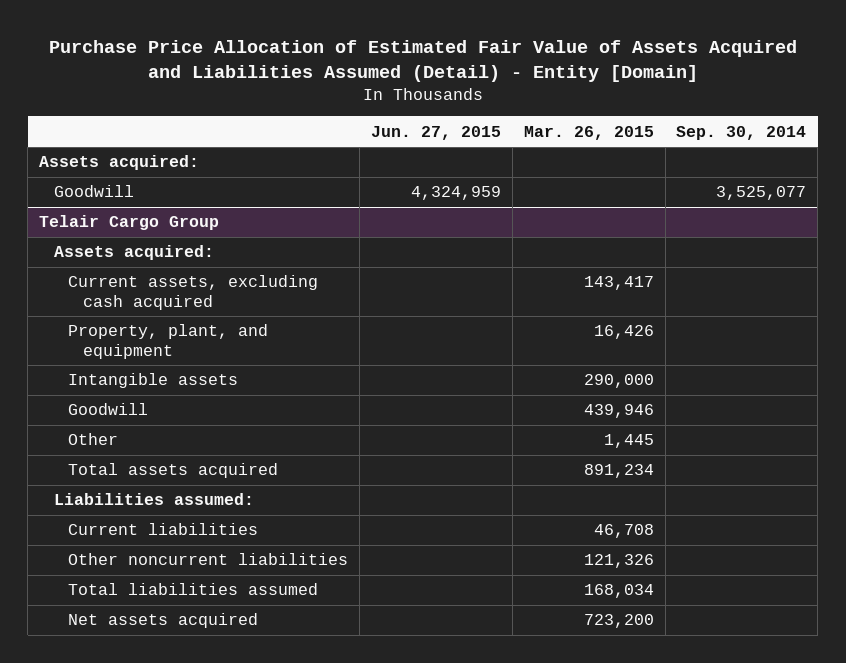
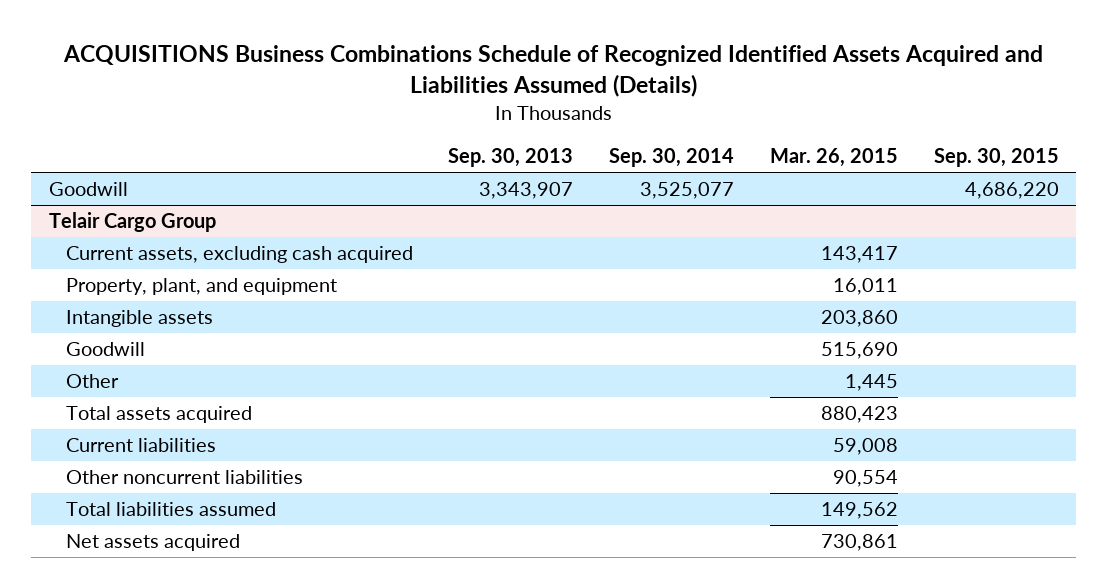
- Purchase Price Allocation of Estimated Fair Value of Assets Acquired and Liabilities Assumed (Detail) - Entity [Domain]
+ ACQUISITIONS Business Combinations Schedule of Recognized Identified Assets Acquired and Liabilities Assumed (Details)
- | Jun. 27, 2015 | Mar. 26, 2015 | Sep. 30, 2014
+ | Sep. 30, 2013 | Sep. 30, 2014 | Mar. 26, 2015 | Sep. 30, 2015
- Assets acquired:
@ Telair Cargo Group
- Assets acquired:
- Property, plant, and equipment | | 16,426 |
- Intangible assets | | 290,000 |
- Goodwill | | 439,946 |
+ Property, plant, and equipment | | | 16,011 |
+ Intangible assets | | | 203,860 |
+ Goodwill | | | 515,690 |
- Total assets acquired | | 891,234 |
- Liabilities assumed:
- Current liabilities | | 46,708 |
- Other noncurrent liabilities | | 121,326 |
- Total liabilities assumed | | 168,034 |
- Net assets acquired | | 723,200 |
+ Total assets acquired | | | 880,423 |
+ Current liabilities | | | 59,008 |
+ Other noncurrent liabilities | | | 90,554 |
+ Total liabilities assumed | | | 149,562 |
+ Net assets acquired | | | 730,861 |

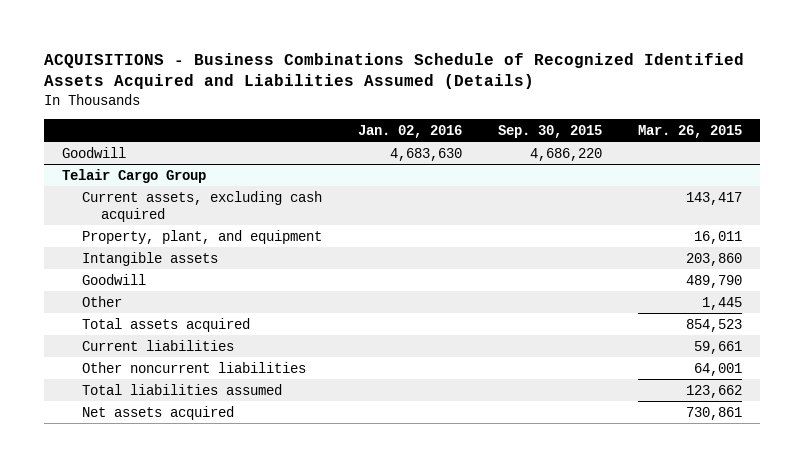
- ACQUISITIONS Business Combinations Schedule of Recognized Identified Assets Acquired and Liabilities Assumed (Details)
+ ACQUISITIONS - Business Combinations Schedule of Recognized Identified Assets Acquired and Liabilities Assumed (Details)
- | Sep. 30, 2013 | Sep. 30, 2014 | Mar. 26, 2015 | Sep. 30, 2015
+ | Jan. 02, 2016 | Sep. 30, 2015 | Mar. 26, 2015
@ Telair Cargo Group
- Goodwill | | | 515,690 |
+ Goodwill | | | 489,790
- Total assets acquired | | | 880,423 |
- Current liabilities | | | 59,008 |
- Other noncurrent liabilities | | | 90,554 |
- Total liabilities assumed | | | 149,562 |
+ Total assets acquired | | | 854,523
+ Current liabilities | | | 59,661
+ Other noncurrent liabilities | | | 64,001
+ Total liabilities assumed | | | 123,662

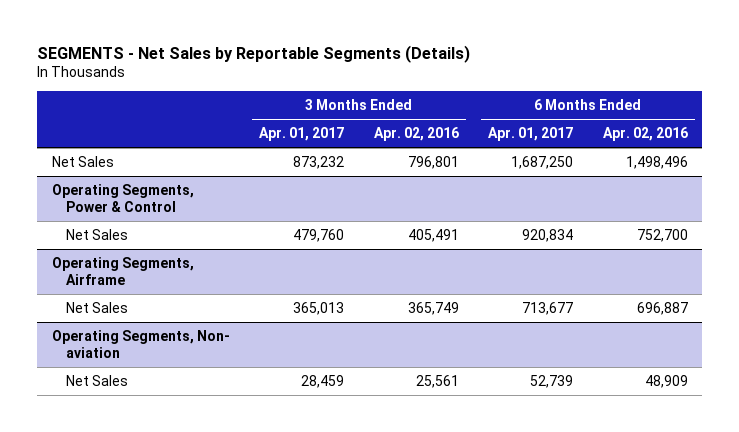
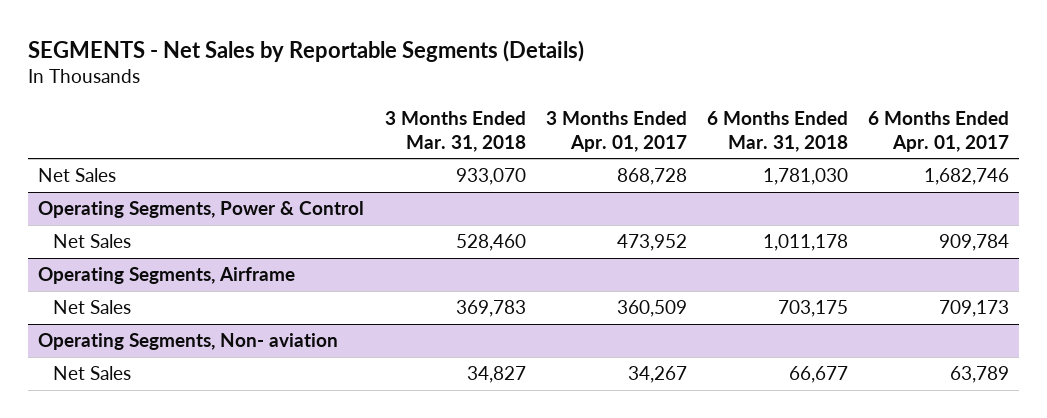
- | 3 Months Ended Apr. 01, 2017 | 3 Months Ended Apr. 02, 2016 | 6 Months Ended Apr. 01, 2017 | 6 Months Ended Apr. 02, 2016
+ | 3 Months Ended Mar. 31, 2018 | 3 Months Ended Apr. 01, 2017 | 6 Months Ended Mar. 31, 2018 | 6 Months Ended Apr. 01, 2017
- Net Sales | 873,232 | 796,801 | 1,687,250 | 1,498,496
+ Net Sales | 933,070 | 868,728 | 1,781,030 | 1,682,746
@ Operating Segments, Power & Control
- Net Sales | 479,760 | 405,491 | 920,834 | 752,700
+ Net Sales | 528,460 | 473,952 | 1,011,178 | 909,784
@ Operating Segments, Airframe
- Net Sales | 365,013 | 365,749 | 713,677 | 696,887
+ Net Sales | 369,783 | 360,509 | 703,175 | 709,173
@ Operating Segments, Non- aviation
- Net Sales | 28,459 | 25,561 | 52,739 | 48,909
+ Net Sales | 34,827 | 34,267 | 66,677 | 63,789

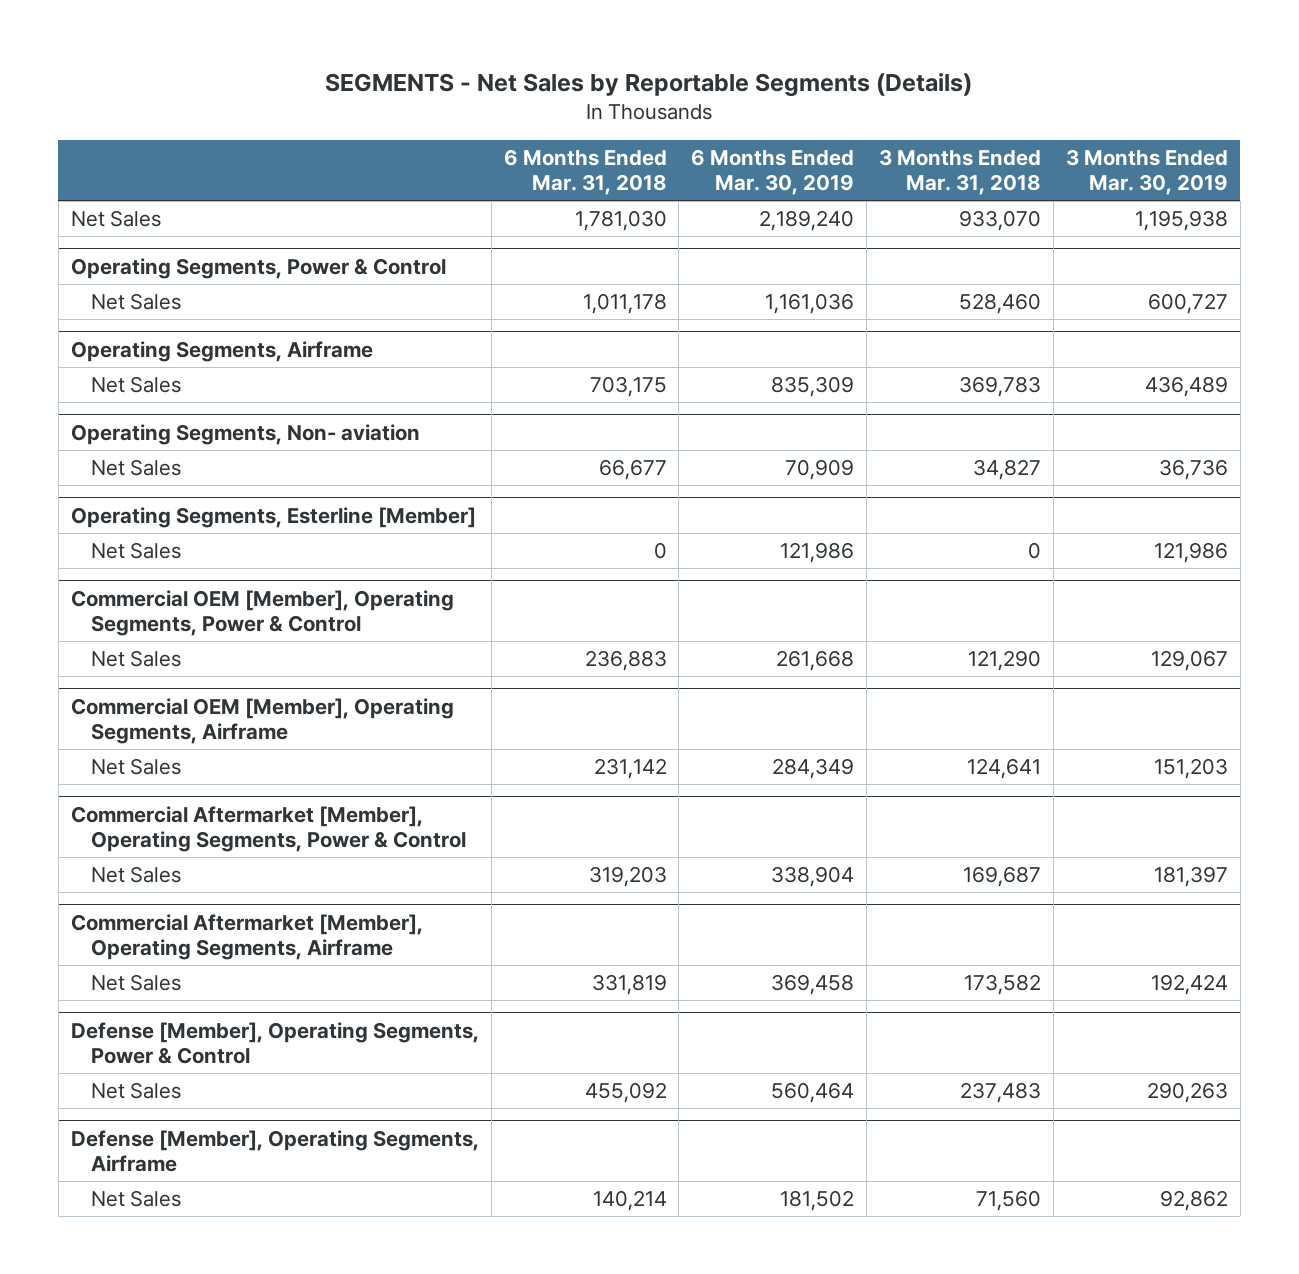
- | 3 Months Ended Mar. 31, 2018 | 3 Months Ended Apr. 01, 2017 | 6 Months Ended Mar. 31, 2018 | 6 Months Ended Apr. 01, 2017
+ | 6 Months Ended Mar. 31, 2018 | 6 Months Ended Mar. 30, 2019 | 3 Months Ended Mar. 31, 2018 | 3 Months Ended Mar. 30, 2019
+ Operating Segments, Esterline [Member]
+ Net Sales | 0 | 121,986 | 0 | 121,986
+ Commercial OEM [Member], Operating Segments, Power & Control
+ Net Sales | 236,883 | 261,668 | 121,290 | 129,067
+ Commercial OEM [Member], Operating Segments, Airframe
+ Net Sales | 231,142 | 284,349 | 124,641 | 151,203
+ Commercial Aftermarket [Member], Operating Segments, Power & Control
+ Net Sales | 319,203 | 338,904 | 169,687 | 181,397
+ Commercial Aftermarket [Member], Operating Segments, Airframe
+ Net Sales | 331,819 | 369,458 | 173,582 | 192,424
+ Defense [Member], Operating Segments, Power & Control
+ Net Sales | 455,092 | 560,464 | 237,483 | 290,263
+ Defense [Member], Operating Segments, Airframe
+ Net Sales | 140,214 | 181,502 | 71,560 | 92,862

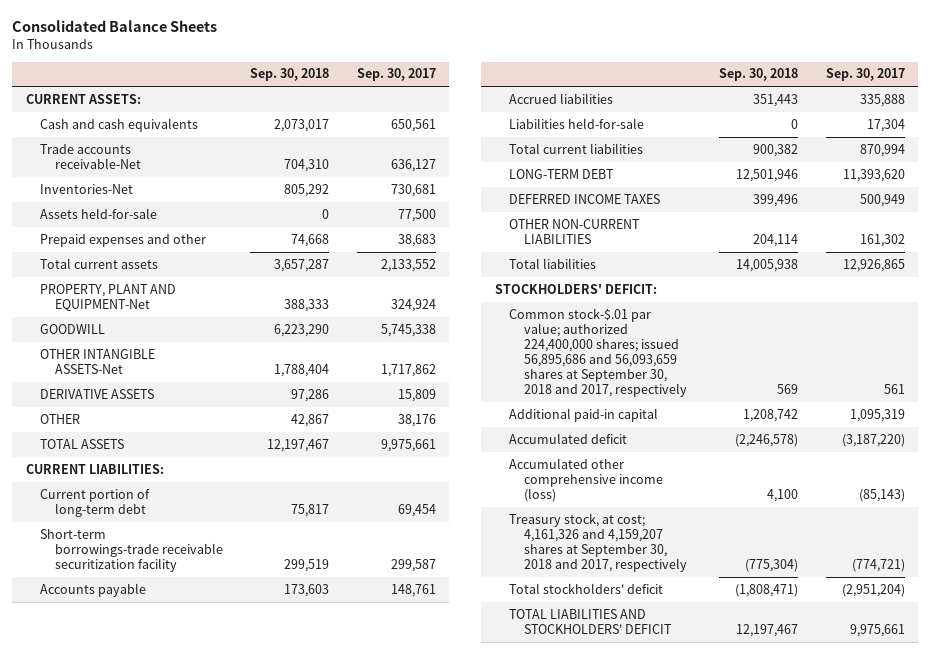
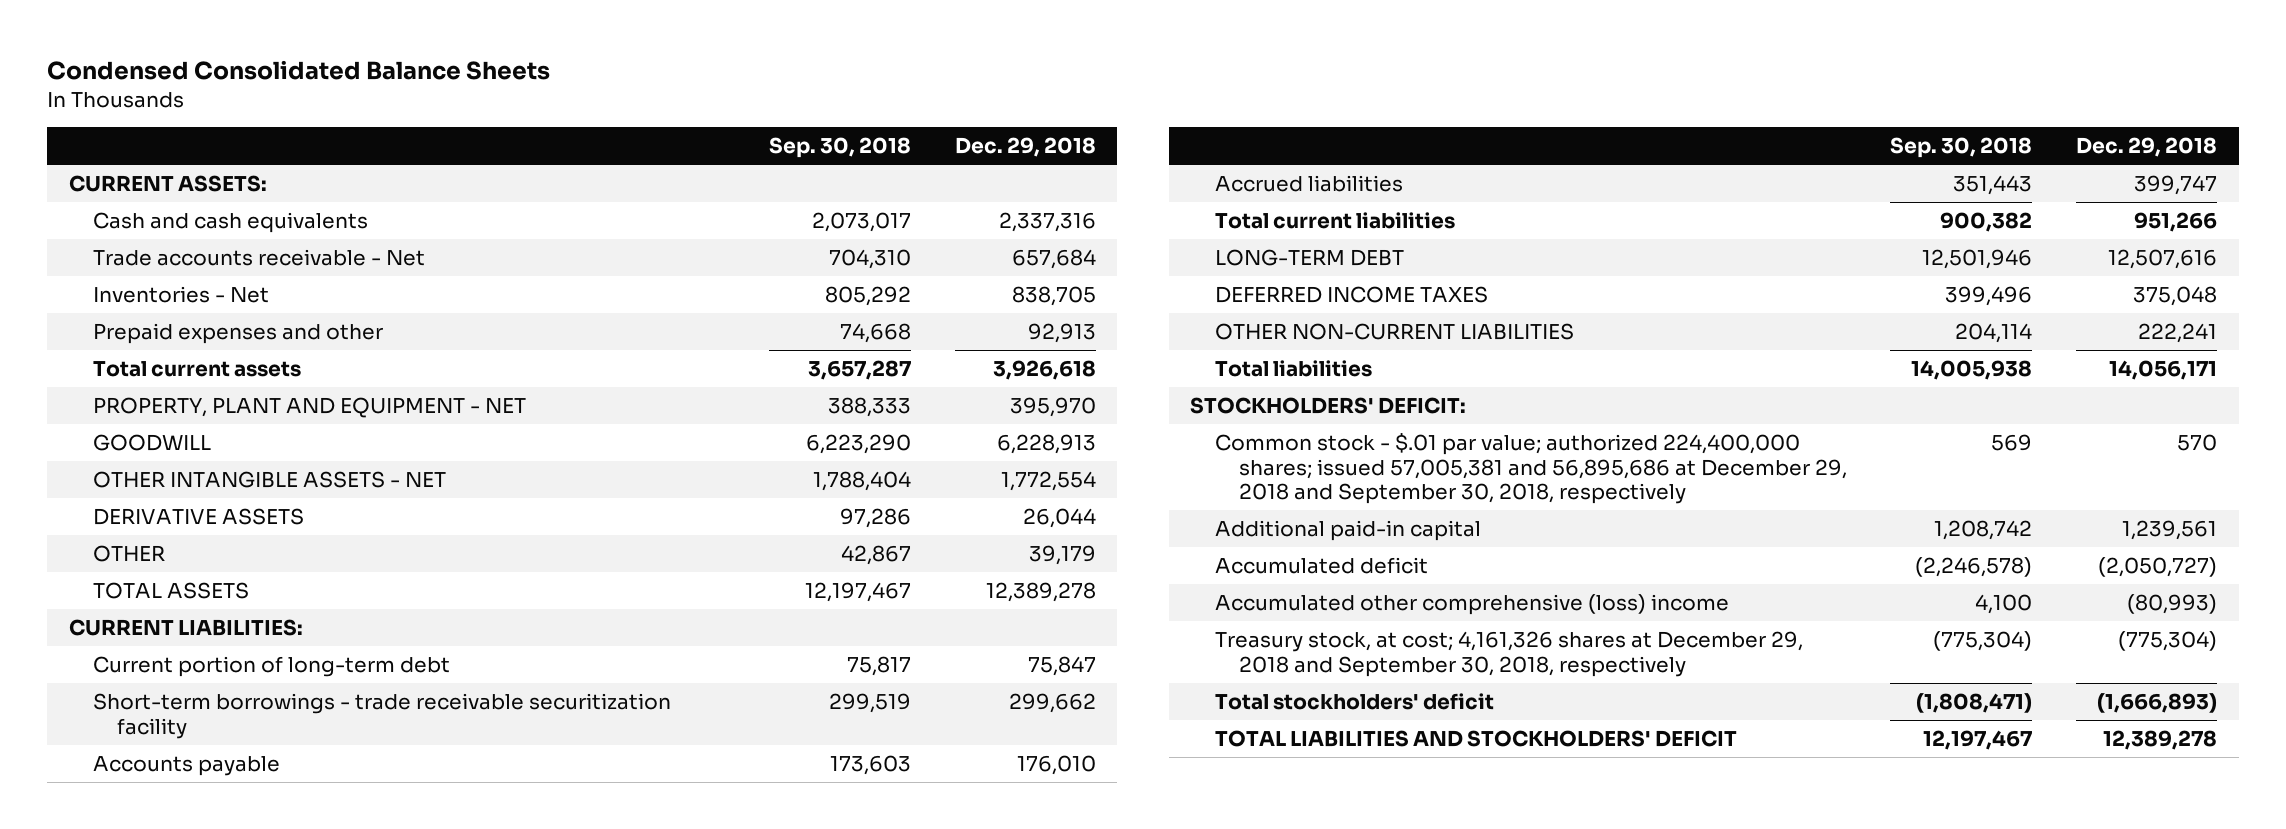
- Consolidated Balance Sheets
+ Condensed Consolidated Balance Sheets
- | Sep. 30, 2018 | Sep. 30, 2017
+ | Sep. 30, 2018 | Dec. 29, 2018
- Trade accounts receivable-Net | 704,310 | 636,127
- Inventories-Net | 805,292 | 730,681
- Assets held-for-sale | 0 | 77,500
+ Trade accounts receivable - Net | 704,310 | 657,684
+ Inventories - Net | 805,292 | 838,705
- PROPERTY, PLANT AND EQUIPMENT-Net | 388,333 | 324,924
+ PROPERTY, PLANT AND EQUIPMENT - NET | 388,333 | 395,970
- OTHER INTANGIBLE ASSETS-Net | 1,788,404 | 1,717,862
+ OTHER INTANGIBLE ASSETS - NET | 1,788,404 | 1,772,554
- Short-term borrowings-trade receivable securitization facility | 299,519 | 299,587
+ Short-term borrowings - trade receivable securitization facility | 299,519 | 299,662
- Liabilities held-for-sale | 0 | 17,304
- Common stock-$.01 par value; authorized 224,400,000 shares; issued 56,895,686 and 56,093,659 shares at September 30, 2018 and 2017, respectively | 569 | 561
+ Common stock - $.01 par value; authorized 224,400,000 shares; issued 57,005,381 and 56,895,686 at December 29, 2018 and September 30, 2018, respectively | 569 | 570
- Accumulated other comprehensive income (loss) | 4,100 | (85,143)
- Treasury stock, at cost; 4,161,326 and 4,159,207 shares at September 30, 2018 and 2017, respectively | (775,304) | (774,721)
+ Accumulated other comprehensive (loss) income | 4,100 | (80,993)
+ Treasury stock, at cost; 4,161,326 shares at December 29, 2018 and September 30, 2018, respectively | (775,304) | (775,304)

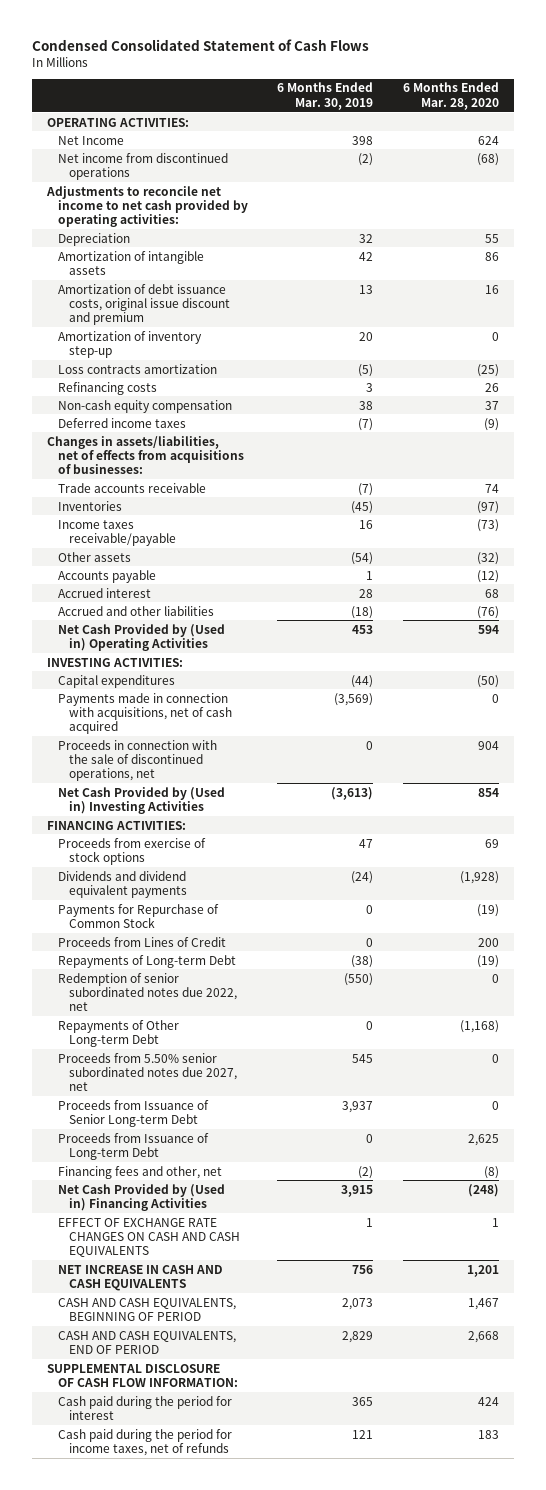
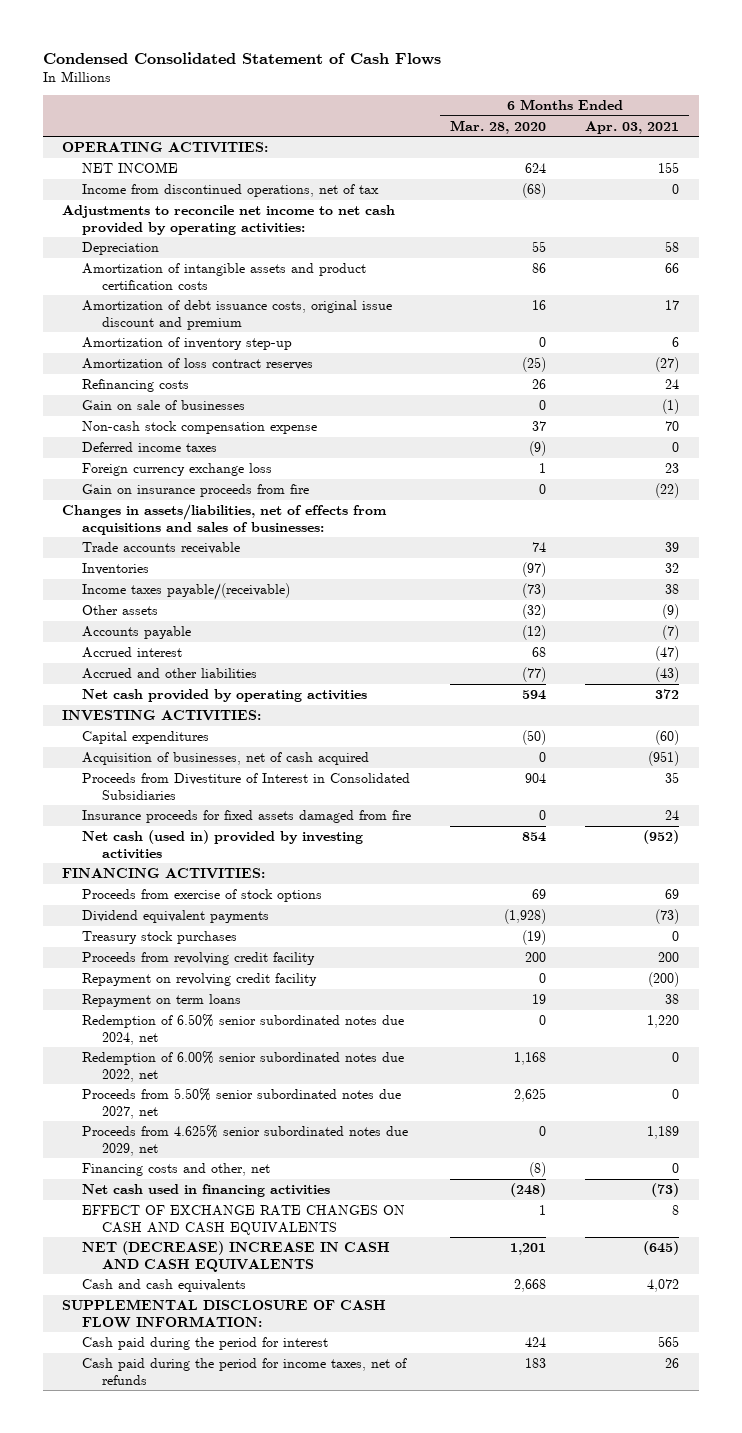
- | 6 Months Ended Mar. 30, 2019 | 6 Months Ended Mar. 28, 2020
+ | 6 Months Ended Mar. 28, 2020 | 6 Months Ended Apr. 03, 2021
- Net Income | 398 | 624
- Net income from discontinued operations | (2) | (68)
+ NET INCOME | 624 | 155
+ Income from discontinued operations, net of tax | (68) | 0
- Amortization of intangible assets | 42 | 86
+ Amortization of intangible assets and product certification costs | 86 | 66
- Loss contracts amortization | (5) | (25)
+ Amortization of loss contract reserves | (25) | (27)
- Non-cash equity compensation | 38 | 37
+ Gain on sale of businesses | 0 | (1)
+ Non-cash stock compensation expense | 37 | 70
- Changes in assets/liabilities, net of effects from acquisitions of businesses:
+ Foreign currency exchange loss | 1 | 23
+ Gain on insurance proceeds from fire | 0 | (22)
+ Changes in assets/liabilities, net of effects from acquisitions and sales of businesses:
- Income taxes receivable/payable | 16 | (73)
+ Income taxes payable/(receivable) | (73) | 38
- Accrued and other liabilities | (18) | (76)
- Net Cash Provided by (Used in) Operating Activities | 453 | 594
+ Accrued and other liabilities | (77) | (43)
+ Net cash provided by operating activities | 594 | 372
- Payments made in connection with acquisitions, net of cash acquired | (3,569) | 0
- Proceeds in connection with the sale of discontinued operations, net | 0 | 904
- Net Cash Provided by (Used in) Investing Activities | (3,613) | 854
+ Acquisition of businesses, net of cash acquired | 0 | (951)
+ Proceeds from Divestiture of Interest in Consolidated Subsidiaries | 904 | 35
+ Insurance proceeds for fixed assets damaged from fire | 0 | 24
+ Net cash (used in) provided by investing activities | 854 | (952)
- Dividends and dividend equivalent payments | (24) | (1,928)
- Payments for Repurchase of Common Stock | 0 | (19)
- Proceeds from Lines of Credit | 0 | 200
- Repayments of Long-term Debt | (38) | (19)
- Redemption of senior subordinated notes due 2022, net | (550) | 0
- Repayments of Other Long-term Debt | 0 | (1,168)
- Proceeds from 5.50% senior subordinated notes due 2027, net | 545 | 0
- Proceeds from Issuance of Senior Long-term Debt | 3,937 | 0
- Proceeds from Issuance of Long-term Debt | 0 | 2,625
- Financing fees and other, net | (2) | (8)
- Net Cash Provided by (Used in) Financing Activities | 3,915 | (248)
+ Dividend equivalent payments | (1,928) | (73)
+ Treasury stock purchases | (19) | 0
+ Proceeds from revolving credit facility | 200 | 200
+ Repayment on revolving credit facility | 0 | (200)
+ Repayment on term loans | 19 | 38
+ Redemption of 6.50% senior subordinated notes due 2024, net | 0 | 1,220
+ Redemption of 6.00% senior subordinated notes due 2022, net | 1,168 | 0
+ Proceeds from 5.50% senior subordinated notes due 2027, net | 2,625 | 0
+ Proceeds from 4.625% senior subordinated notes due 2029, net | 0 | 1,189
+ Financing costs and other, net | (8) | 0
+ Net cash used in financing activities | (248) | (73)
- NET INCREASE IN CASH AND CASH EQUIVALENTS | 756 | 1,201
- CASH AND CASH EQUIVALENTS, BEGINNING OF PERIOD | 2,073 | 1,467
- CASH AND CASH EQUIVALENTS, END OF PERIOD | 2,829 | 2,668
+ NET (DECREASE) INCREASE IN CASH AND CASH EQUIVALENTS | 1,201 | (645)
+ Cash and cash equivalents | 2,668 | 4,072

